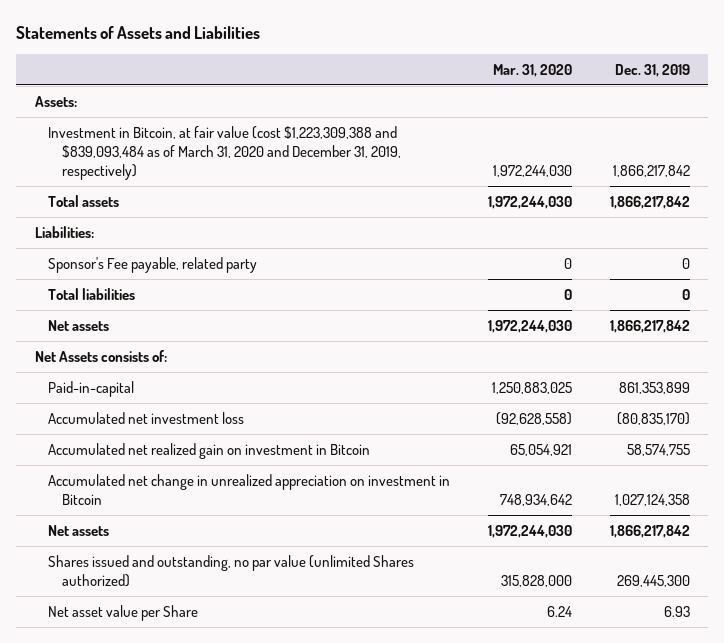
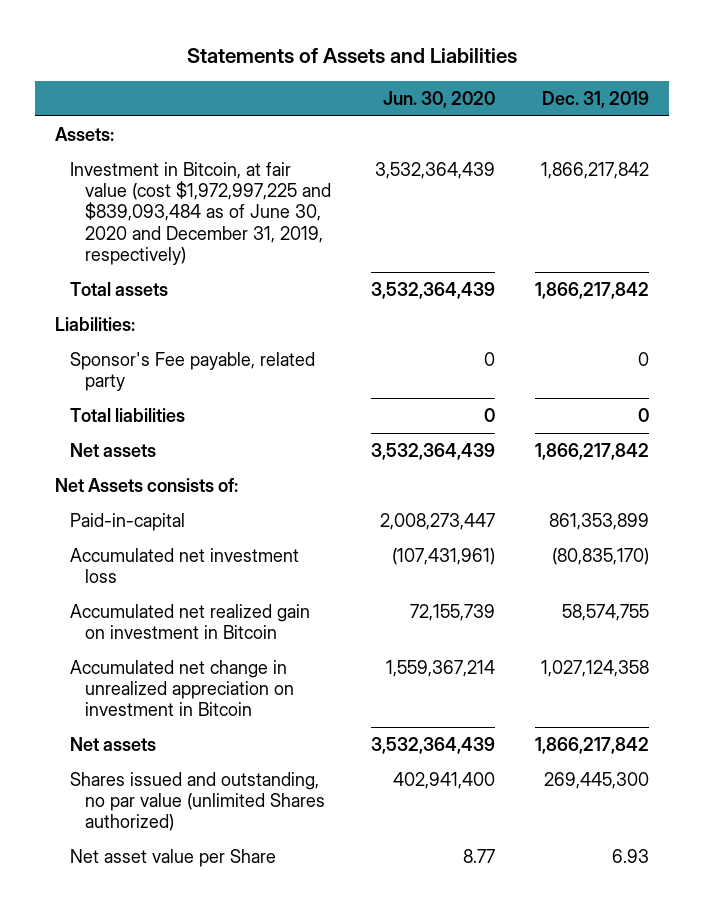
- | Mar. 31, 2020 | Dec. 31, 2019
+ | Jun. 30, 2020 | Dec. 31, 2019
- Investment in Bitcoin, at fair value (cost $1,223,309,388 and $839,093,484 as of March 31, 2020 and December 31, 2019, respectively) | 1,972,244,030 | 1,866,217,842
+ Investment in Bitcoin, at fair value (cost $1,972,997,225 and $839,093,484 as of June 30, 2020 and December 31, 2019, respectively) | 3,532,364,439 | 1,866,217,842

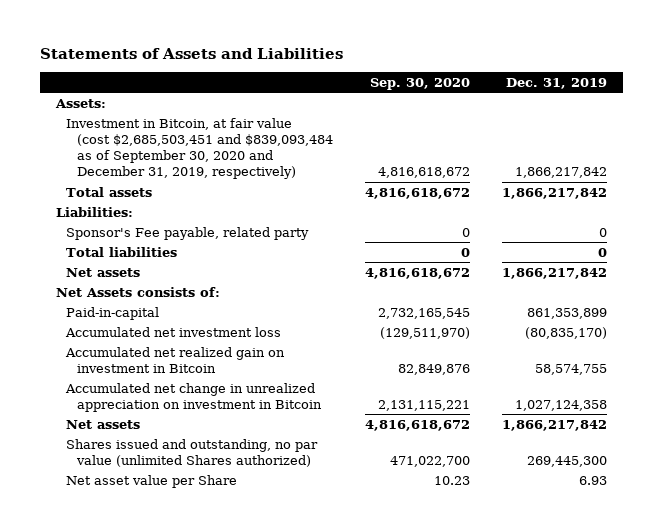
- | Jun. 30, 2020 | Dec. 31, 2019
+ | Sep. 30, 2020 | Dec. 31, 2019
- Investment in Bitcoin, at fair value (cost $1,972,997,225 and $839,093,484 as of June 30, 2020 and December 31, 2019, respectively) | 3,532,364,439 | 1,866,217,842
+ Investment in Bitcoin, at fair value (cost $2,685,503,451 and $839,093,484 as of September 30, 2020 and December 31, 2019, respectively) | 4,816,618,672 | 1,866,217,842

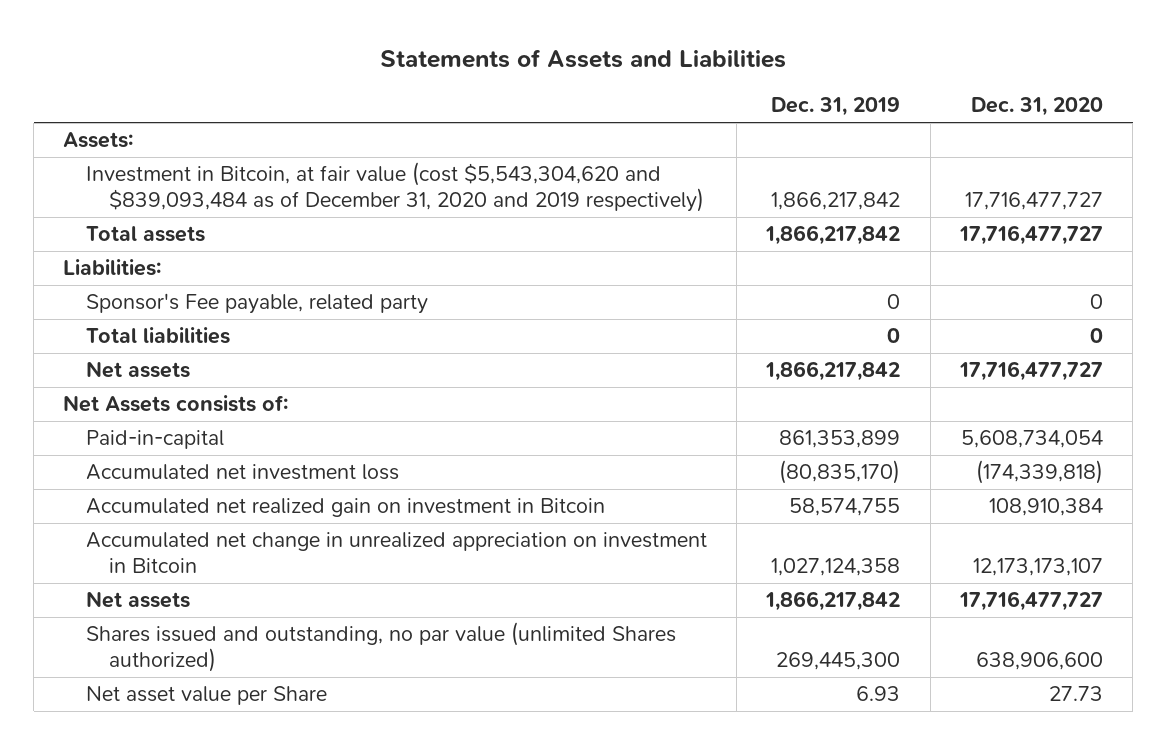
- | Sep. 30, 2020 | Dec. 31, 2019
+ | Dec. 31, 2019 | Dec. 31, 2020
- Investment in Bitcoin, at fair value (cost $2,685,503,451 and $839,093,484 as of September 30, 2020 and December 31, 2019, respectively) | 4,816,618,672 | 1,866,217,842
+ Investment in Bitcoin, at fair value (cost $5,543,304,620 and $839,093,484 as of December 31, 2020 and 2019 respectively) | 1,866,217,842 | 17,716,477,727

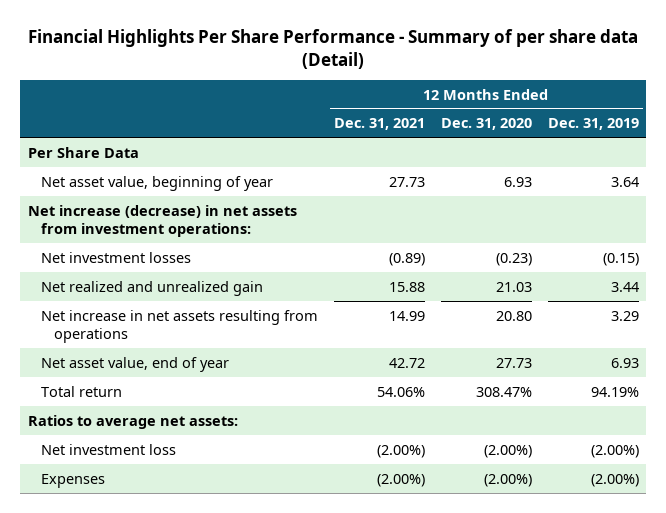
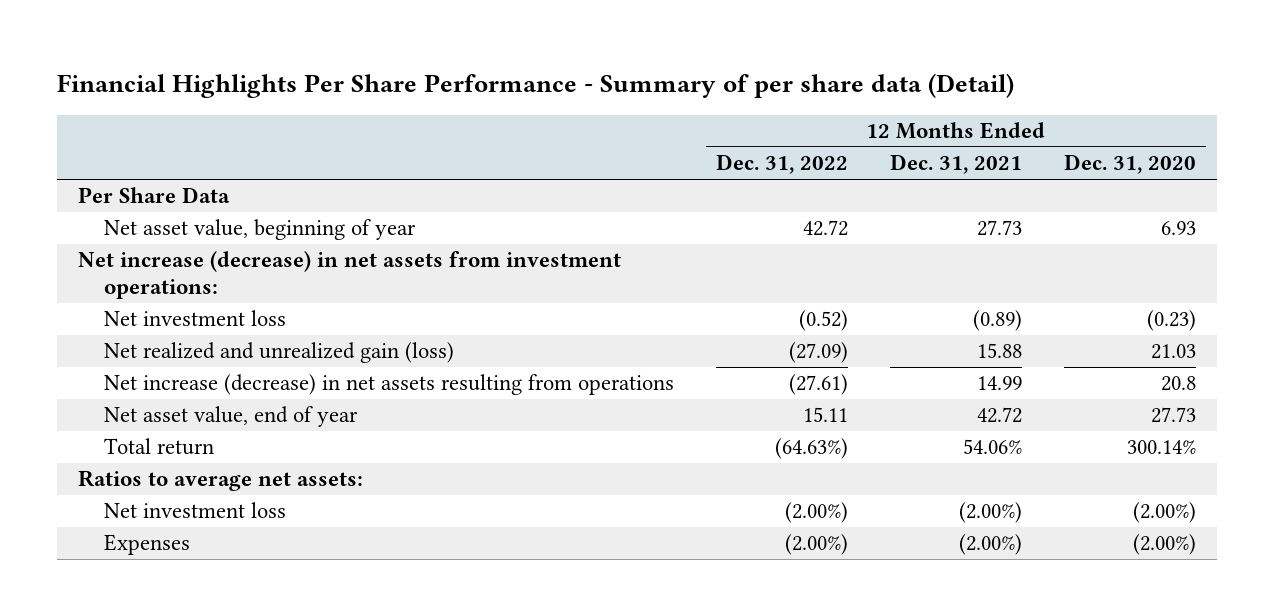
- | 12 Months Ended Dec. 31, 2021 | 12 Months Ended Dec. 31, 2020 | 12 Months Ended Dec. 31, 2019
+ | 12 Months Ended Dec. 31, 2022 | 12 Months Ended Dec. 31, 2021 | 12 Months Ended Dec. 31, 2020
- Net investment losses | (0.89) | (0.23) | (0.15)
- Net realized and unrealized gain | 15.88 | 21.03 | 3.44
- Net increase in net assets resulting from operations | 14.99 | 20.80 | 3.29
+ Net investment loss | (0.52) | (0.89) | (0.23)
+ Net realized and unrealized gain (loss) | (27.09) | 15.88 | 21.03
+ Net increase (decrease) in net assets resulting from operations | (27.61) | 14.99 | 20.8
- Total return | 54.06% | 308.47% | 94.19%
+ Total return | (64.63%) | 54.06% | 300.14%

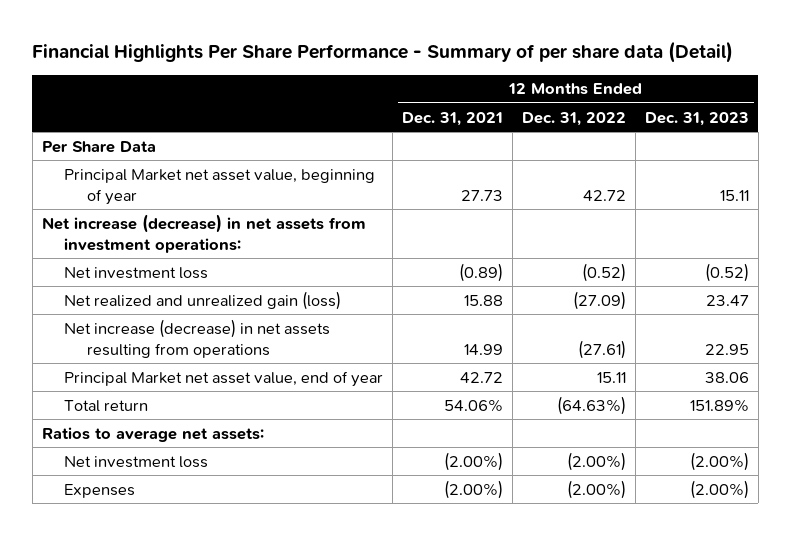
- | 12 Months Ended Dec. 31, 2022 | 12 Months Ended Dec. 31, 2021 | 12 Months Ended Dec. 31, 2020
+ | 12 Months Ended Dec. 31, 2021 | 12 Months Ended Dec. 31, 2022 | 12 Months Ended Dec. 31, 2023
- Net asset value, beginning of year | 42.72 | 27.73 | 6.93
+ Principal Market net asset value, beginning of year | 27.73 | 42.72 | 15.11
- Net asset value, end of year | 15.11 | 42.72 | 27.73
+ Principal Market net asset value, end of year | 42.72 | 15.11 | 38.06

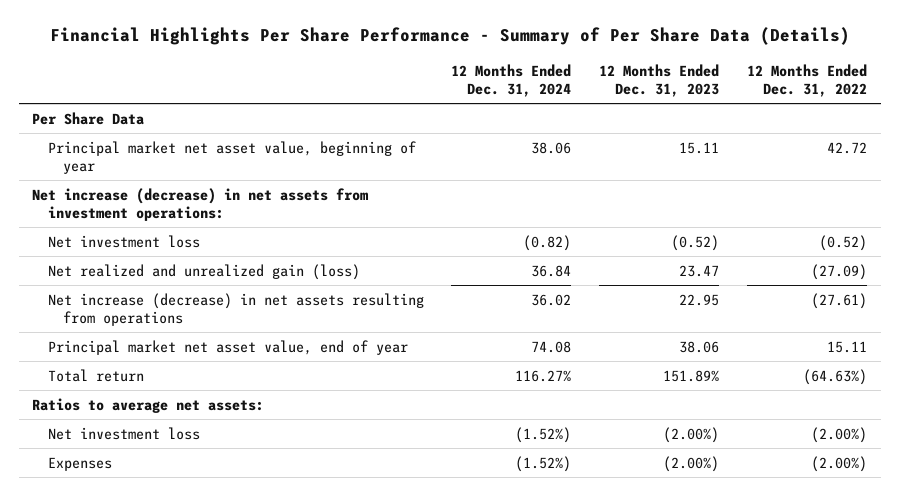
- Financial Highlights Per Share Performance - Summary of per share data (Detail)
+ Financial Highlights Per Share Performance - Summary of Per Share Data (Details)
- | 12 Months Ended Dec. 31, 2021 | 12 Months Ended Dec. 31, 2022 | 12 Months Ended Dec. 31, 2023
+ | 12 Months Ended Dec. 31, 2024 | 12 Months Ended Dec. 31, 2023 | 12 Months Ended Dec. 31, 2022
- Principal Market net asset value, beginning of year | 27.73 | 42.72 | 15.11
+ Principal market net asset value, beginning of year | 38.06 | 15.11 | 42.72
- Principal Market net asset value, end of year | 42.72 | 15.11 | 38.06
+ Principal market net asset value, end of year | 74.08 | 38.06 | 15.11

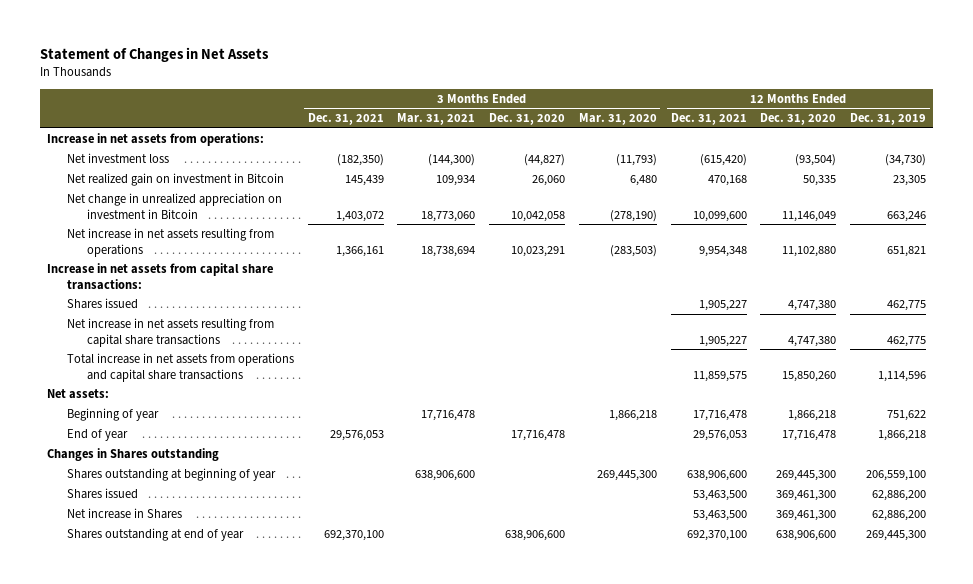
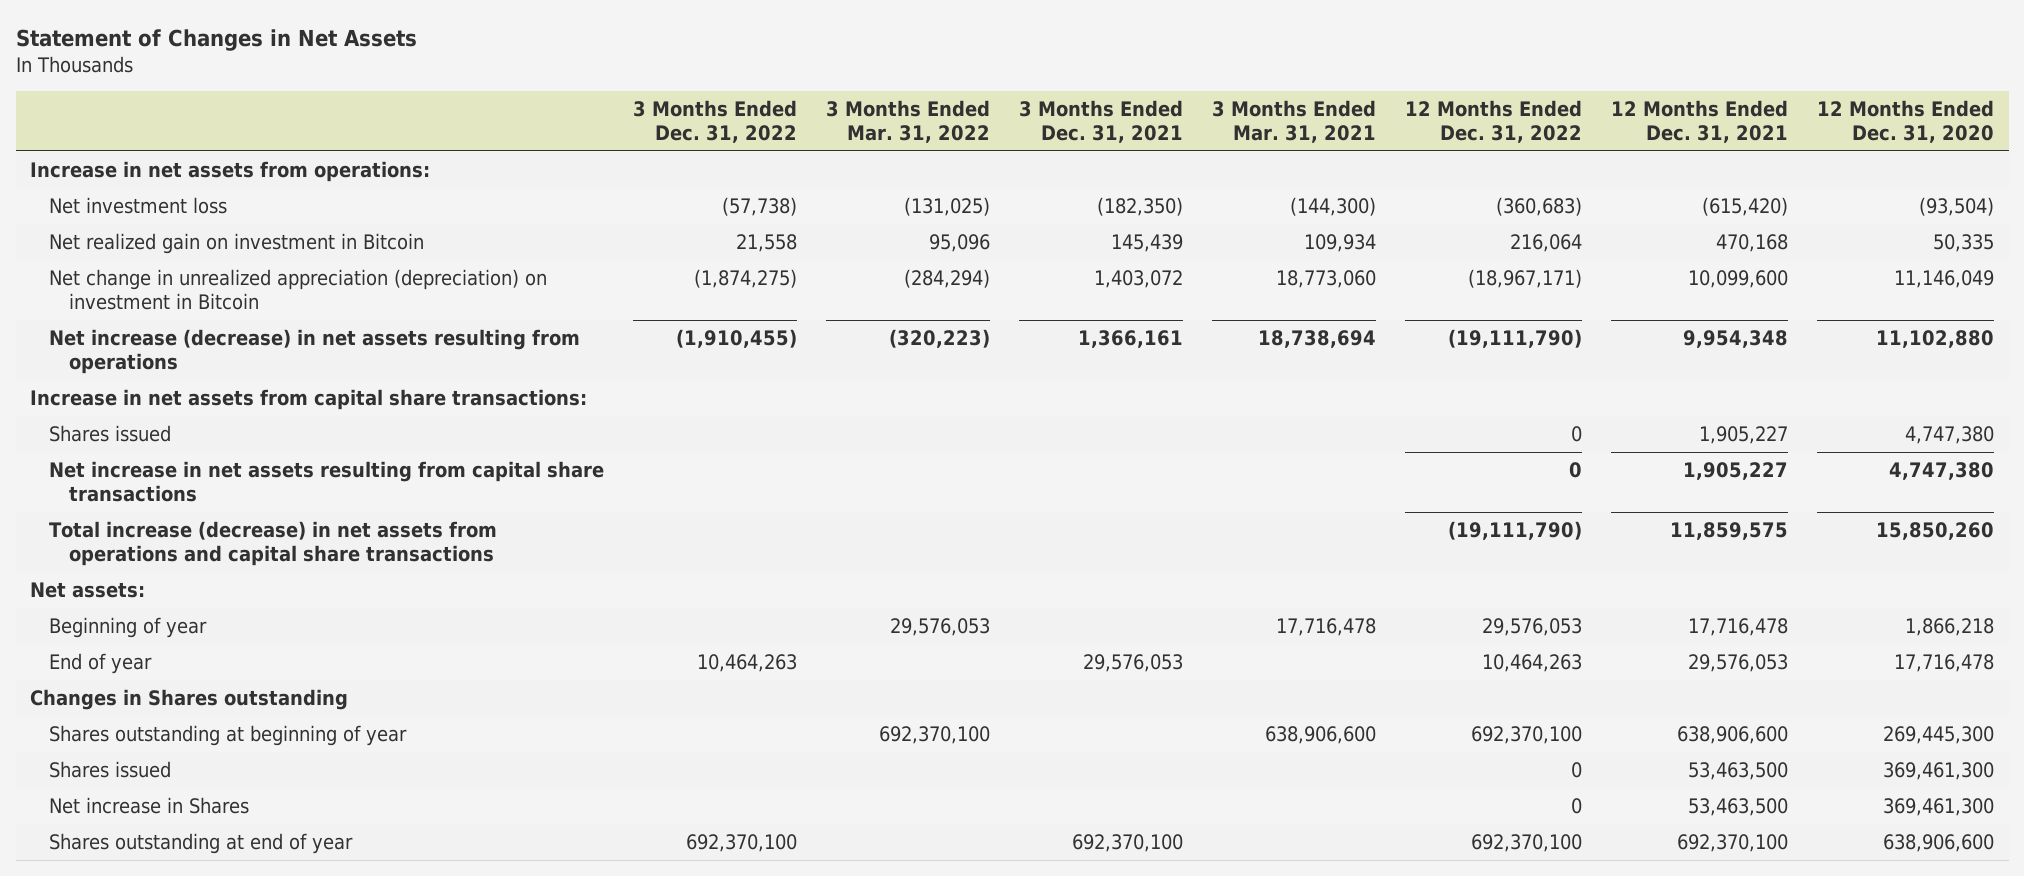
- | 3 Months Ended Dec. 31, 2021 | 3 Months Ended Mar. 31, 2021 | 3 Months Ended Dec. 31, 2020 | 3 Months Ended Mar. 31, 2020 | 12 Months Ended Dec. 31, 2021 | 12 Months Ended Dec. 31, 2020 | 12 Months Ended Dec. 31, 2019
+ | 3 Months Ended Dec. 31, 2022 | 3 Months Ended Mar. 31, 2022 | 3 Months Ended Dec. 31, 2021 | 3 Months Ended Mar. 31, 2021 | 12 Months Ended Dec. 31, 2022 | 12 Months Ended Dec. 31, 2021 | 12 Months Ended Dec. 31, 2020
- Net change in unrealized appreciation on investment in Bitcoin | 1,403,072 | 18,773,060 | 10,042,058 | (278,190) | 10,099,600 | 11,146,049 | 663,246
- Net increase in net assets resulting from operations | 1,366,161 | 18,738,694 | 10,023,291 | (283,503) | 9,954,348 | 11,102,880 | 651,821
+ Net change in unrealized appreciation (depreciation) on investment in Bitcoin | (1,874,275) | (284,294) | 1,403,072 | 18,773,060 | (18,967,171) | 10,099,600 | 11,146,049
+ Net increase (decrease) in net assets resulting from operations | (1,910,455) | (320,223) | 1,366,161 | 18,738,694 | (19,111,790) | 9,954,348 | 11,102,880
- Total increase in net assets from operations and capital share transactions | | | | | 11,859,575 | 15,850,260 | 1,114,596
+ Total increase (decrease) in net assets from operations and capital share transactions | | | | | (19,111,790) | 11,859,575 | 15,850,260

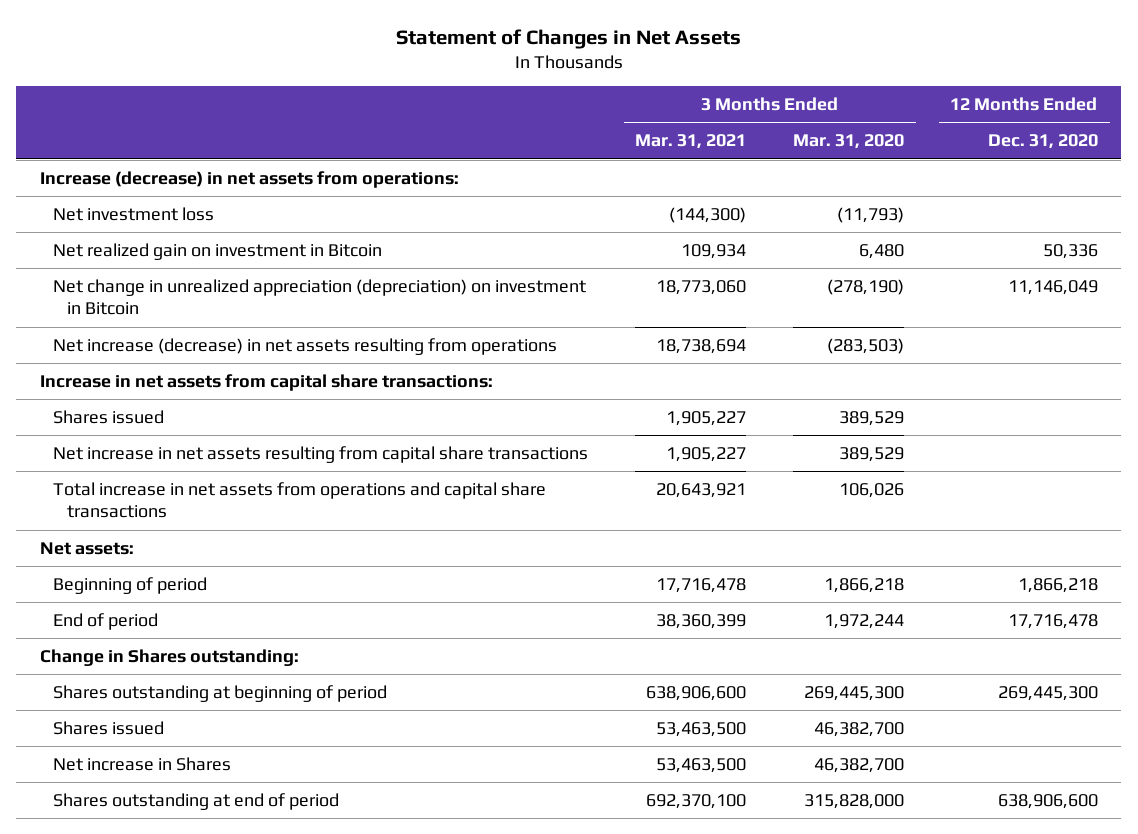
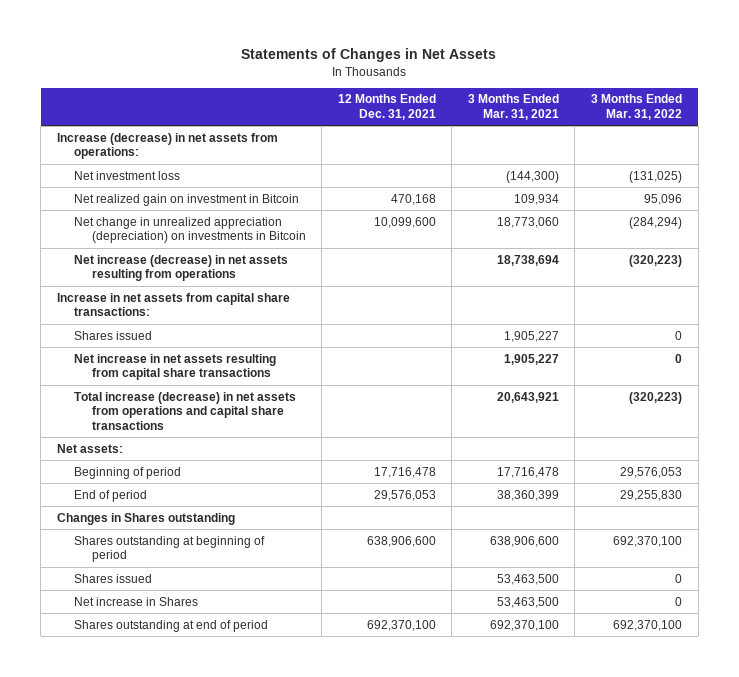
- Statement of Changes in Net Assets
+ Statements of Changes in Net Assets
- | 3 Months Ended Mar. 31, 2021 | 3 Months Ended Mar. 31, 2020 | 12 Months Ended Dec. 31, 2020
+ | 12 Months Ended Dec. 31, 2021 | 3 Months Ended Mar. 31, 2021 | 3 Months Ended Mar. 31, 2022
- Net change in unrealized appreciation (depreciation) on investment in Bitcoin | 18,773,060 | (278,190) | 11,146,049
+ Net change in unrealized appreciation (depreciation) on investments in Bitcoin | 10,099,600 | 18,773,060 | (284,294)
- Total increase in net assets from operations and capital share transactions | 20,643,921 | 106,026 |
+ Total increase (decrease) in net assets from operations and capital share transactions | | 20,643,921 | (320,223)
- Change in Shares outstanding:
+ Changes in Shares outstanding

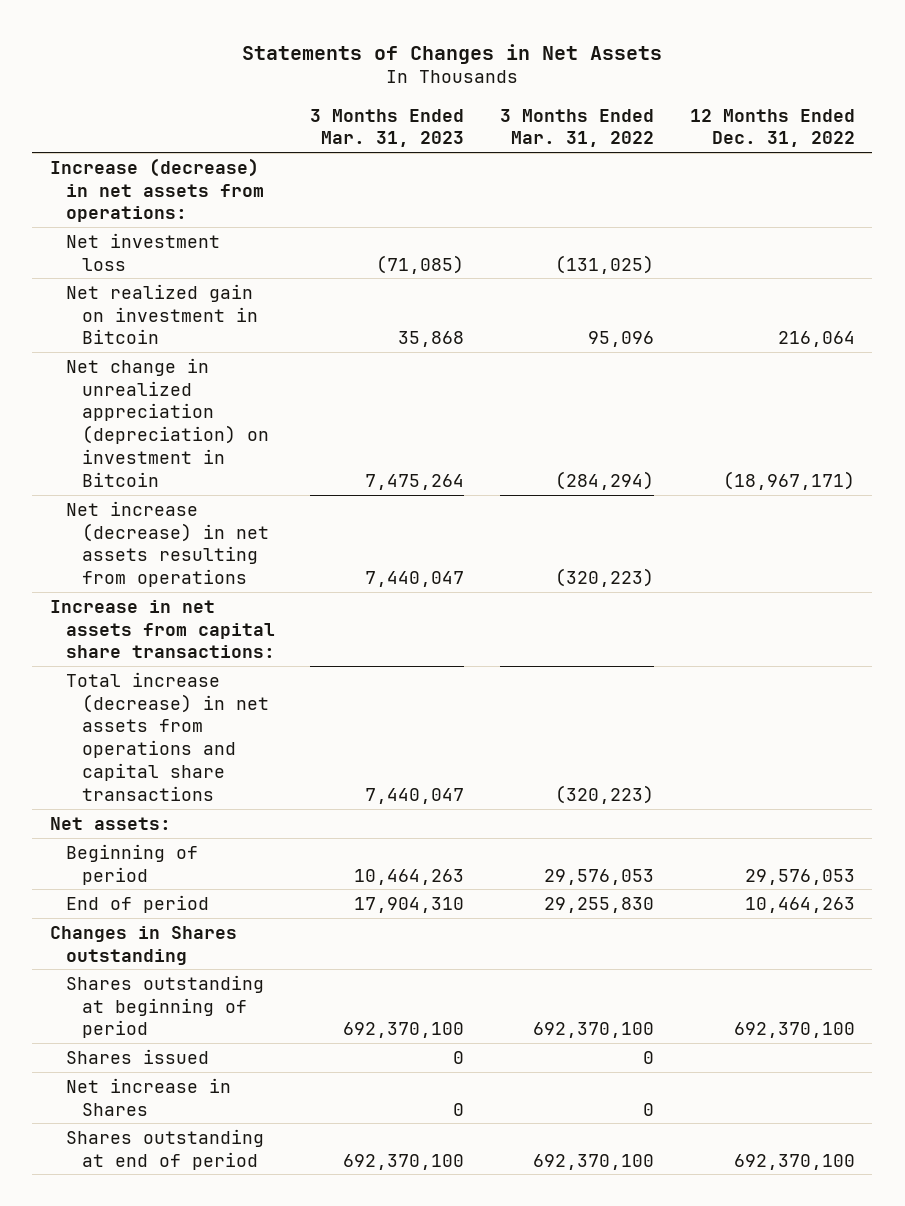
- | 12 Months Ended Dec. 31, 2021 | 3 Months Ended Mar. 31, 2021 | 3 Months Ended Mar. 31, 2022
+ | 3 Months Ended Mar. 31, 2023 | 3 Months Ended Mar. 31, 2022 | 12 Months Ended Dec. 31, 2022
- Net change in unrealized appreciation (depreciation) on investments in Bitcoin | 10,099,600 | 18,773,060 | (284,294)
+ Net change in unrealized appreciation (depreciation) on investment in Bitcoin | 7,475,264 | (284,294) | (18,967,171)
- Shares issued | | 1,905,227 | 0
- Net increase in net assets resulting from capital share transactions | | 1,905,227 | 0

